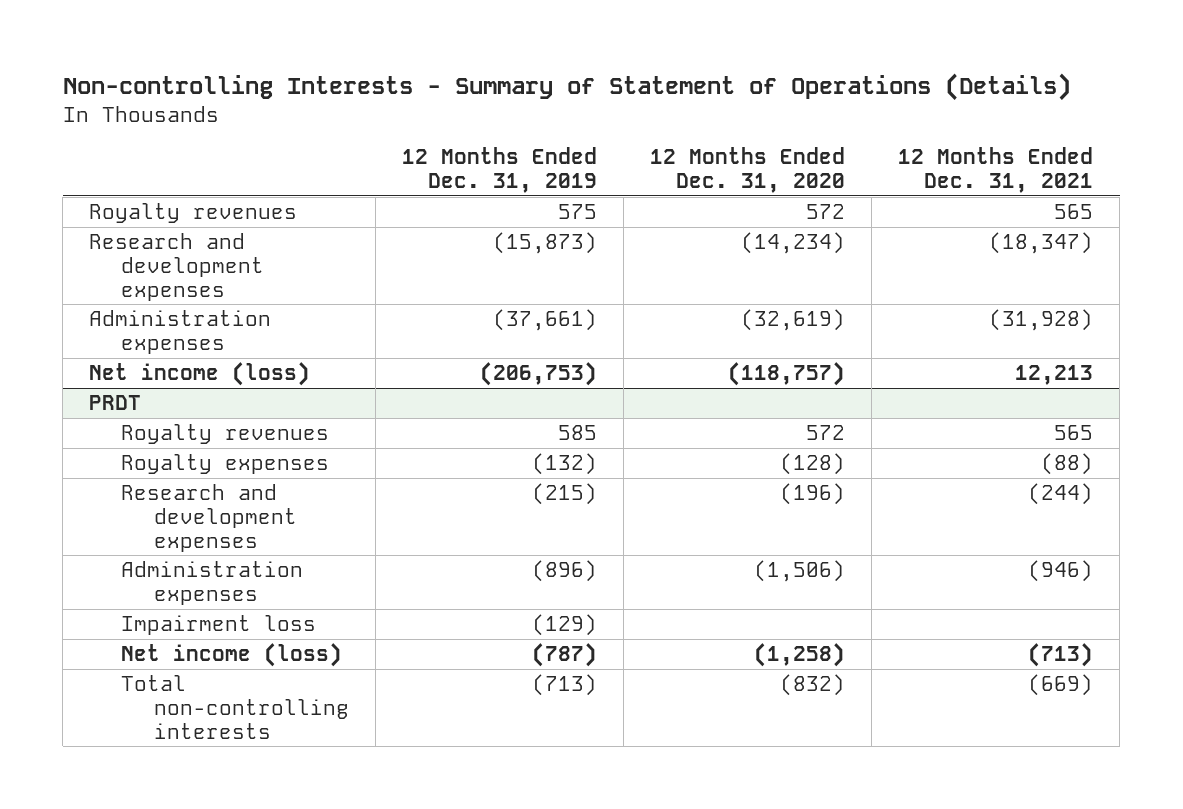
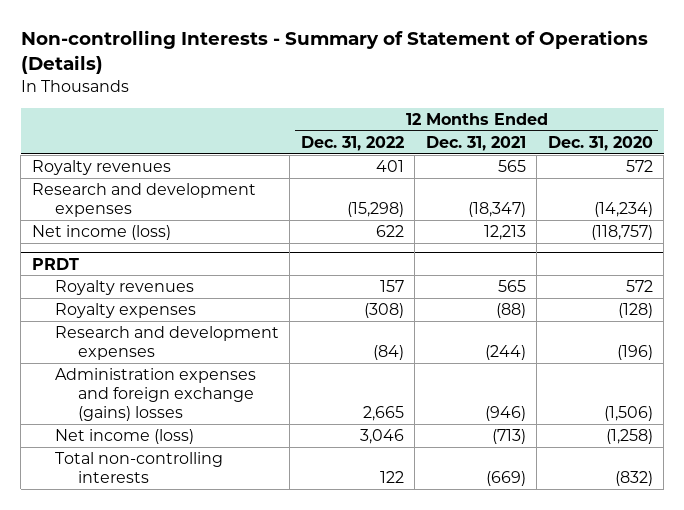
- | 12 Months Ended Dec. 31, 2019 | 12 Months Ended Dec. 31, 2020 | 12 Months Ended Dec. 31, 2021
+ | 12 Months Ended Dec. 31, 2022 | 12 Months Ended Dec. 31, 2021 | 12 Months Ended Dec. 31, 2020
- Administration expenses | (37,661) | (32,619) | (31,928)
@ PRDT
- Administration expenses | (896) | (1,506) | (946)
- Impairment loss | (129) | |
+ Administration expenses and foreign exchange (gains) losses | 2,665 | (946) | (1,506)

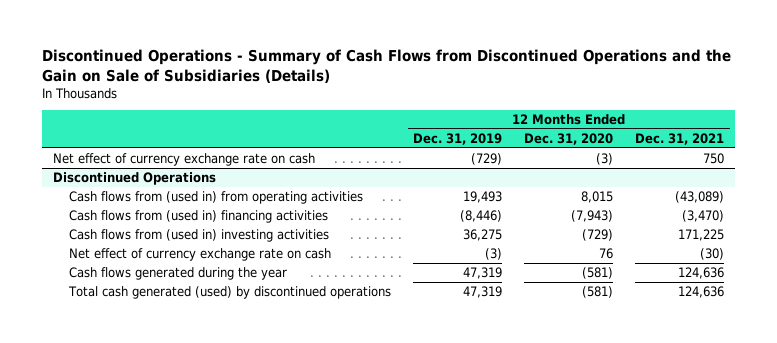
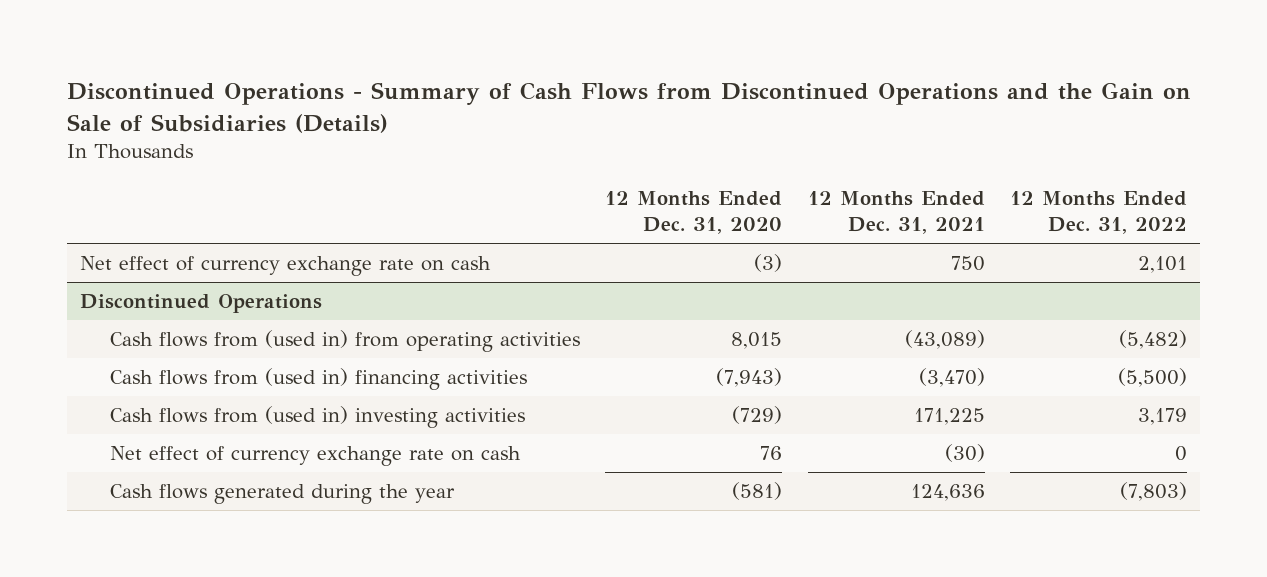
- | 12 Months Ended Dec. 31, 2019 | 12 Months Ended Dec. 31, 2020 | 12 Months Ended Dec. 31, 2021
+ | 12 Months Ended Dec. 31, 2020 | 12 Months Ended Dec. 31, 2021 | 12 Months Ended Dec. 31, 2022
@ Discontinued Operations
- Total cash generated (used) by discontinued operations | 47,319 | (581) | 124,636

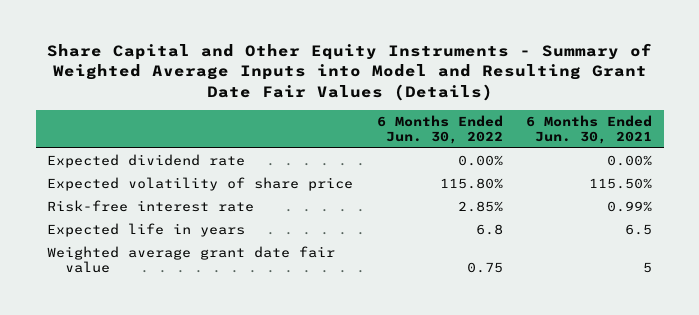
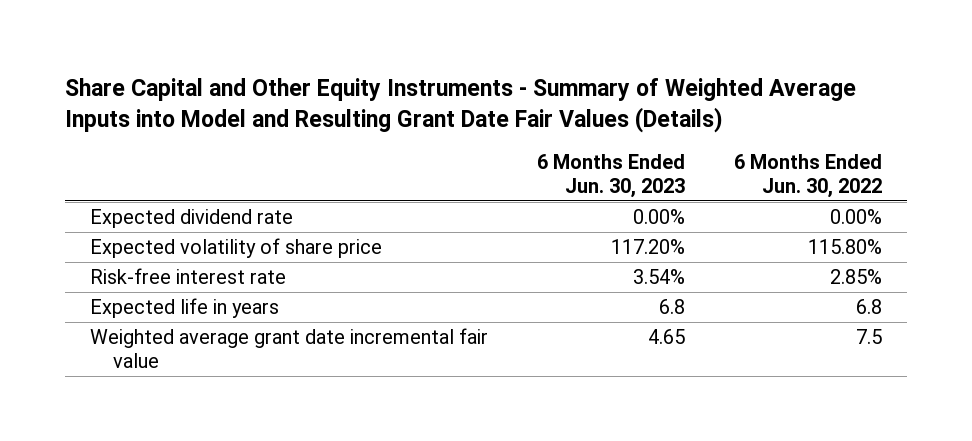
- | 6 Months Ended Jun. 30, 2022 | 6 Months Ended Jun. 30, 2021
+ | 6 Months Ended Jun. 30, 2023 | 6 Months Ended Jun. 30, 2022
- Weighted average grant date fair value | 0.75 | 5
+ Weighted average grant date incremental fair value | 4.65 | 7.5

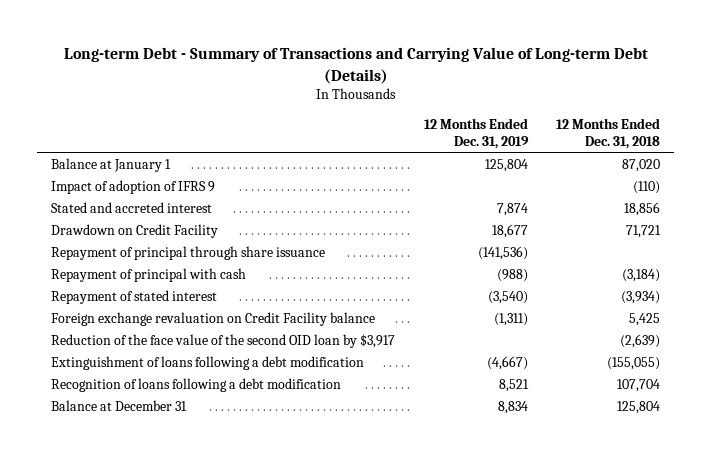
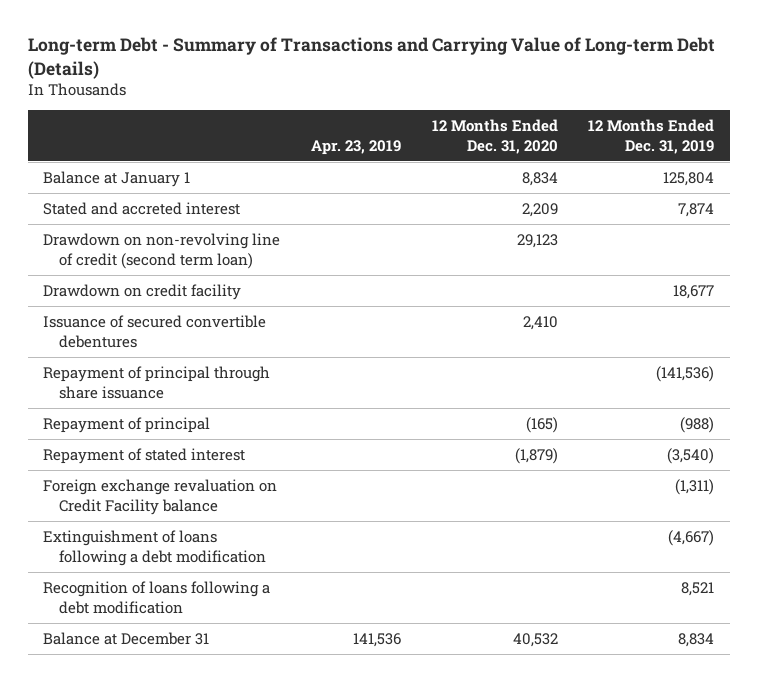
- | 12 Months Ended Dec. 31, 2019 | 12 Months Ended Dec. 31, 2018
+ | Apr. 23, 2019 | 12 Months Ended Dec. 31, 2020 | 12 Months Ended Dec. 31, 2019
- Impact of adoption of IFRS 9 | | (110)
- Drawdown on Credit Facility | 18,677 | 71,721
+ Drawdown on non-revolving line of credit (second term loan) | | 29,123 |
+ Drawdown on credit facility | | | 18,677
+ Issuance of secured convertible debentures | | 2,410 |
- Repayment of principal with cash | (988) | (3,184)
+ Repayment of principal | | (165) | (988)
- Reduction of the face value of the second OID loan by $3,917 | | (2,639)

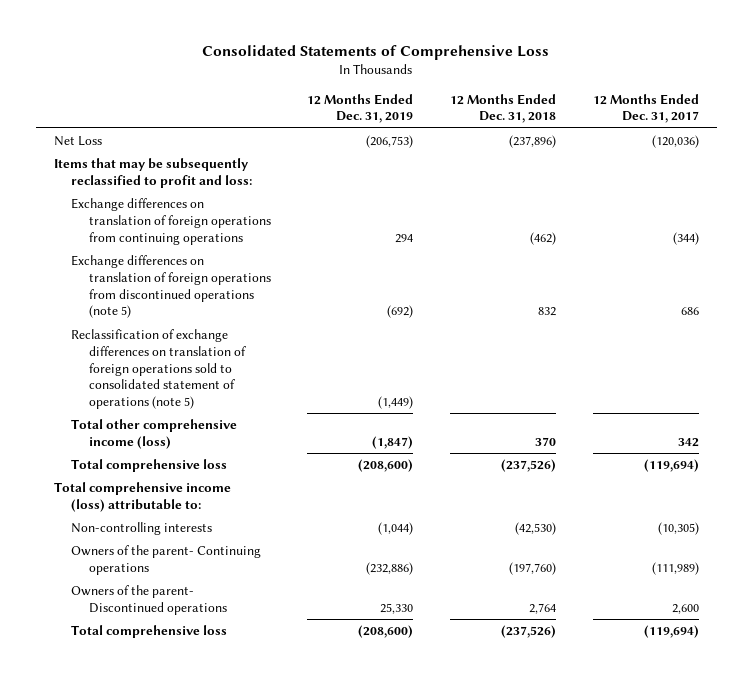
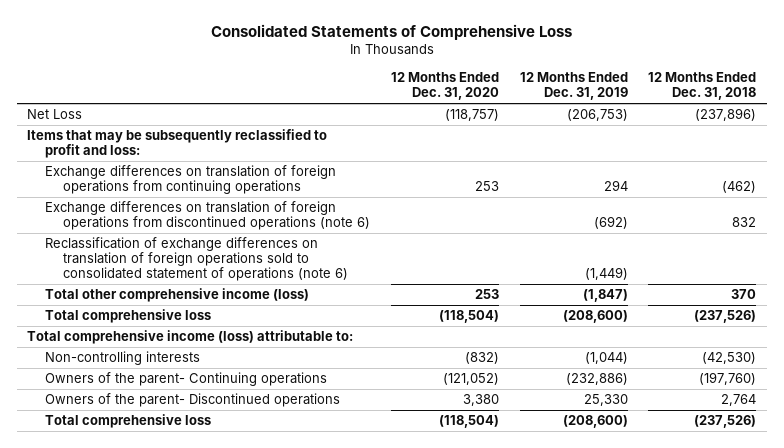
- | 12 Months Ended Dec. 31, 2019 | 12 Months Ended Dec. 31, 2018 | 12 Months Ended Dec. 31, 2017
+ | 12 Months Ended Dec. 31, 2020 | 12 Months Ended Dec. 31, 2019 | 12 Months Ended Dec. 31, 2018
- Exchange differences on translation of foreign operations from discontinued operations (note 5) | (692) | 832 | 686
- Reclassification of exchange differences on translation of foreign operations sold to consolidated statement of operations (note 5) | (1,449) | |
+ Exchange differences on translation of foreign operations from discontinued operations (note 6) | | (692) | 832
+ Reclassification of exchange differences on translation of foreign operations sold to consolidated statement of operations (note 6) | | (1,449) |

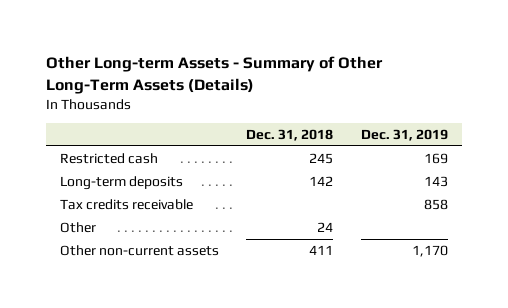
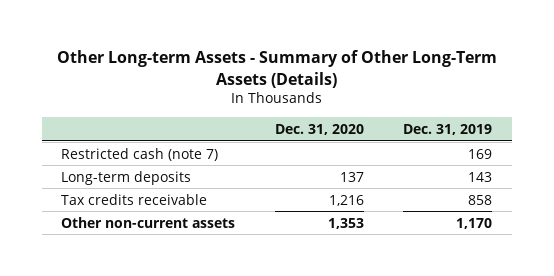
- | Dec. 31, 2018 | Dec. 31, 2019
+ | Dec. 31, 2020 | Dec. 31, 2019
- Restricted cash | 245 | 169
+ Restricted cash (note 7) | | 169
- Other | 24 |

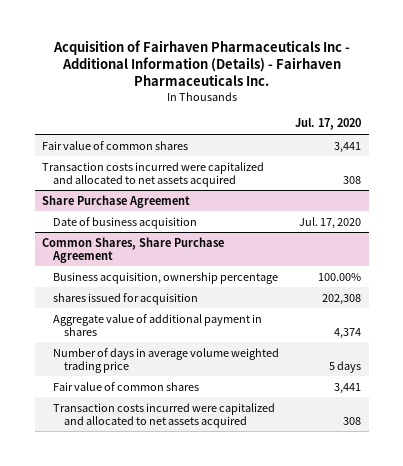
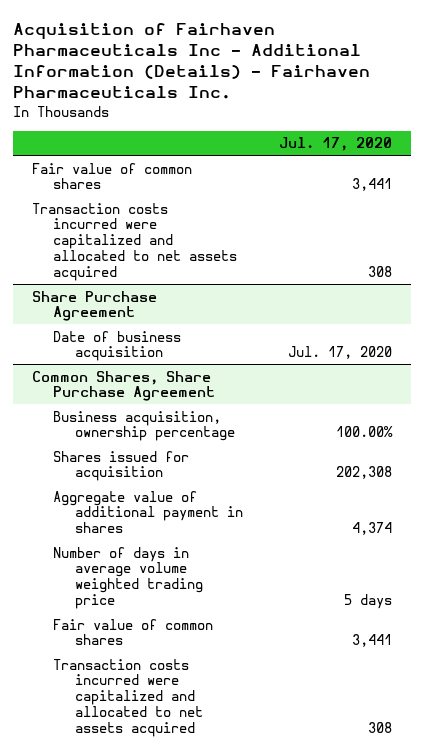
@ Common Shares, Share Purchase Agreement
- shares issued for acquisition | 202,308
+ Shares issued for acquisition | 202,308

